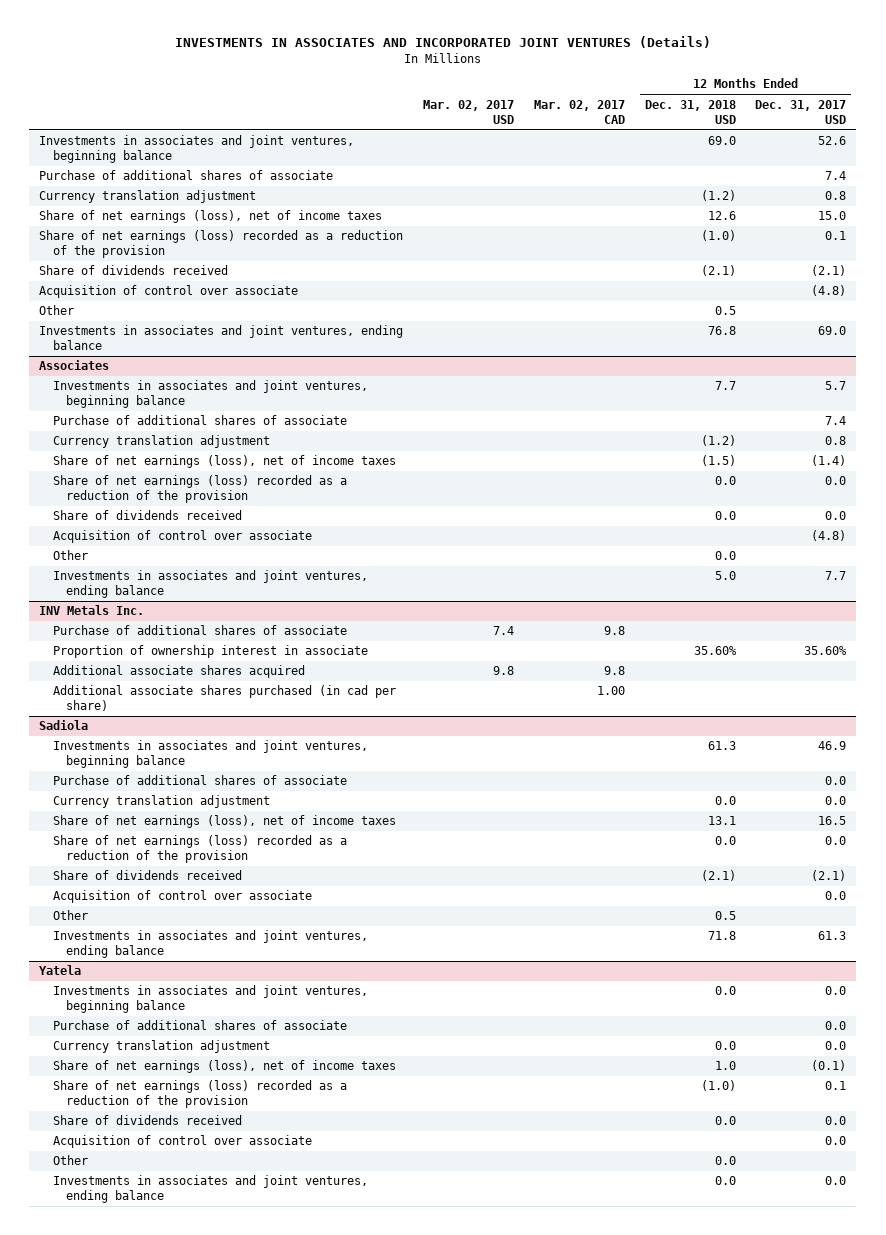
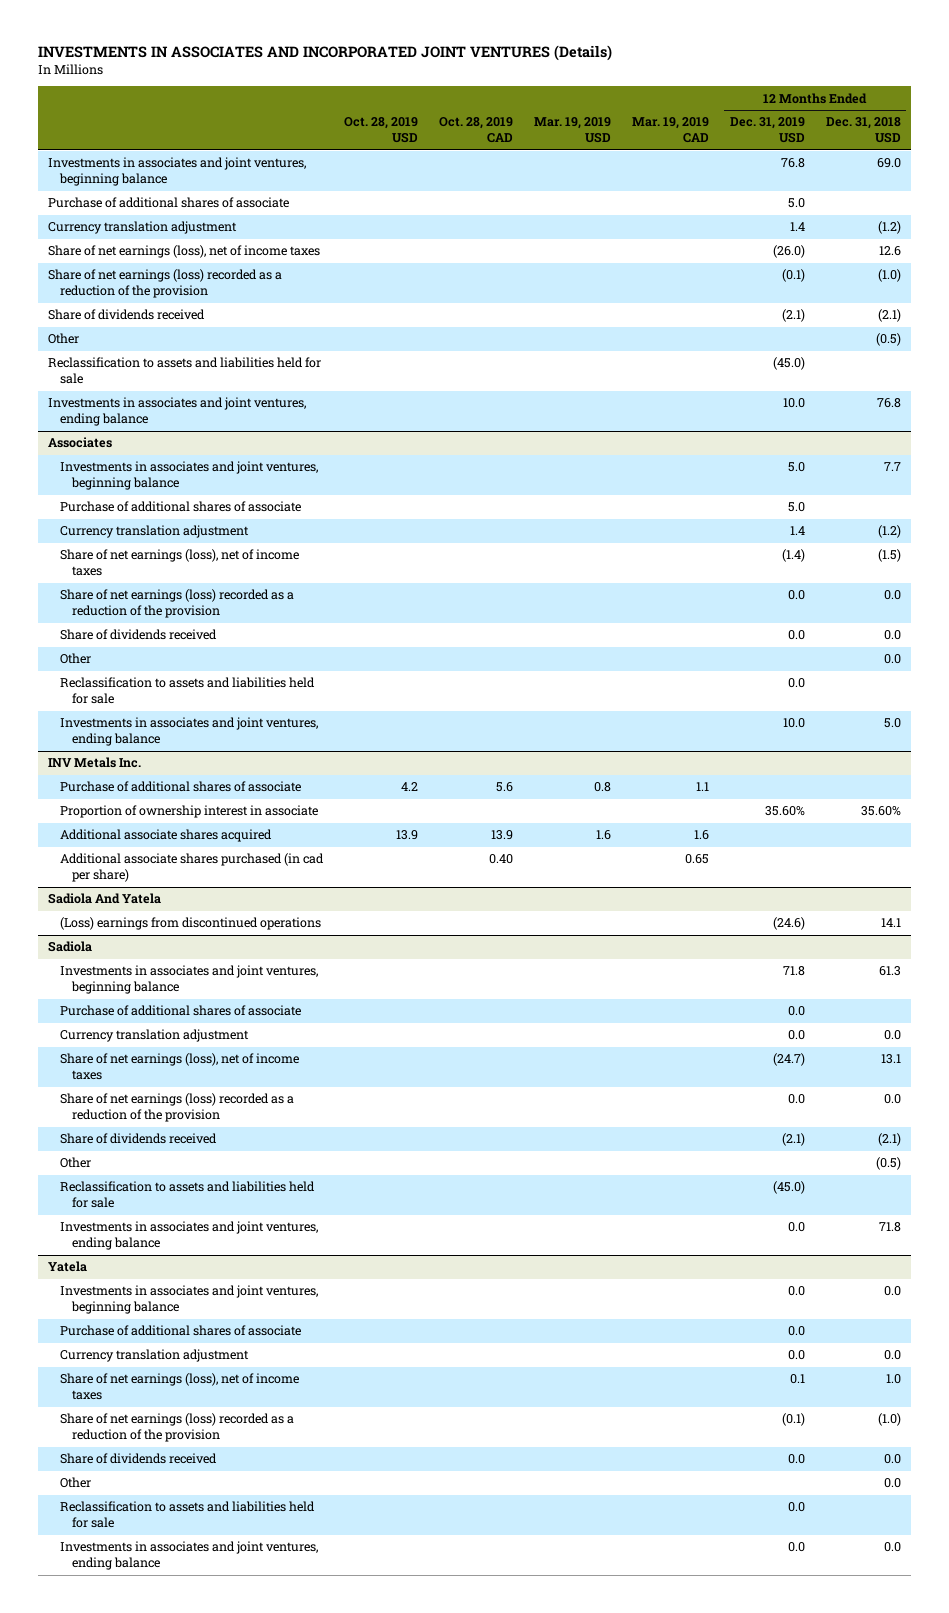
- | Mar. 02, 2017 USD | Mar. 02, 2017 CAD | 12 Months Ended Dec. 31, 2018 USD | 12 Months Ended Dec. 31, 2017 USD
+ | Oct. 28, 2019 USD | Oct. 28, 2019 CAD | Mar. 19, 2019 USD | Mar. 19, 2019 CAD | 12 Months Ended Dec. 31, 2019 USD | 12 Months Ended Dec. 31, 2018 USD
- Acquisition of control over associate | | | | (4.8)
- Other | | | 0.5 |
+ Other | | | | | | (0.5)
+ Reclassification to assets and liabilities held for sale | | | | | (45.0) |
@ Associates
- Acquisition of control over associate | | | | (4.8)
+ Reclassification to assets and liabilities held for sale | | | | | 0.0 |
+ Sadiola And Yatela
+ (Loss) earnings from discontinued operations | | | | | (24.6) | 14.1
@ Sadiola
- Acquisition of control over associate | | | | 0.0
- Other | | | 0.5 |
+ Other | | | | | | (0.5)
+ Reclassification to assets and liabilities held for sale | | | | | (45.0) |
@ Yatela
- Acquisition of control over associate | | | | 0.0
+ Reclassification to assets and liabilities held for sale | | | | | 0.0 |

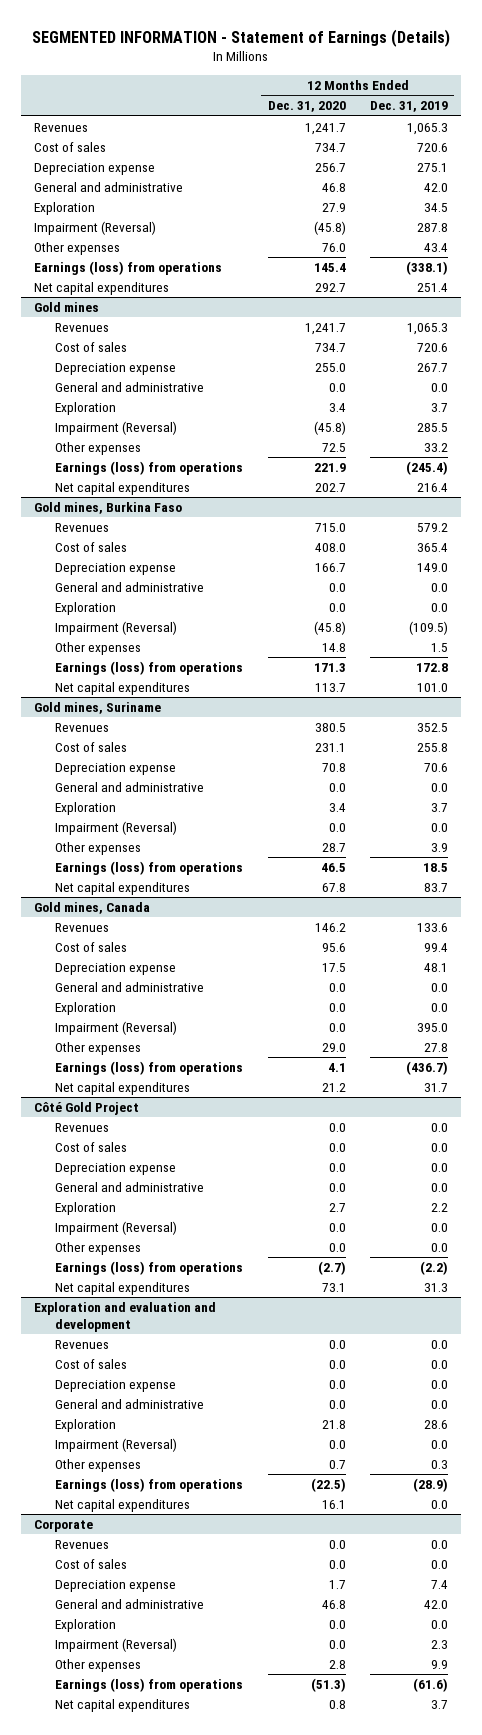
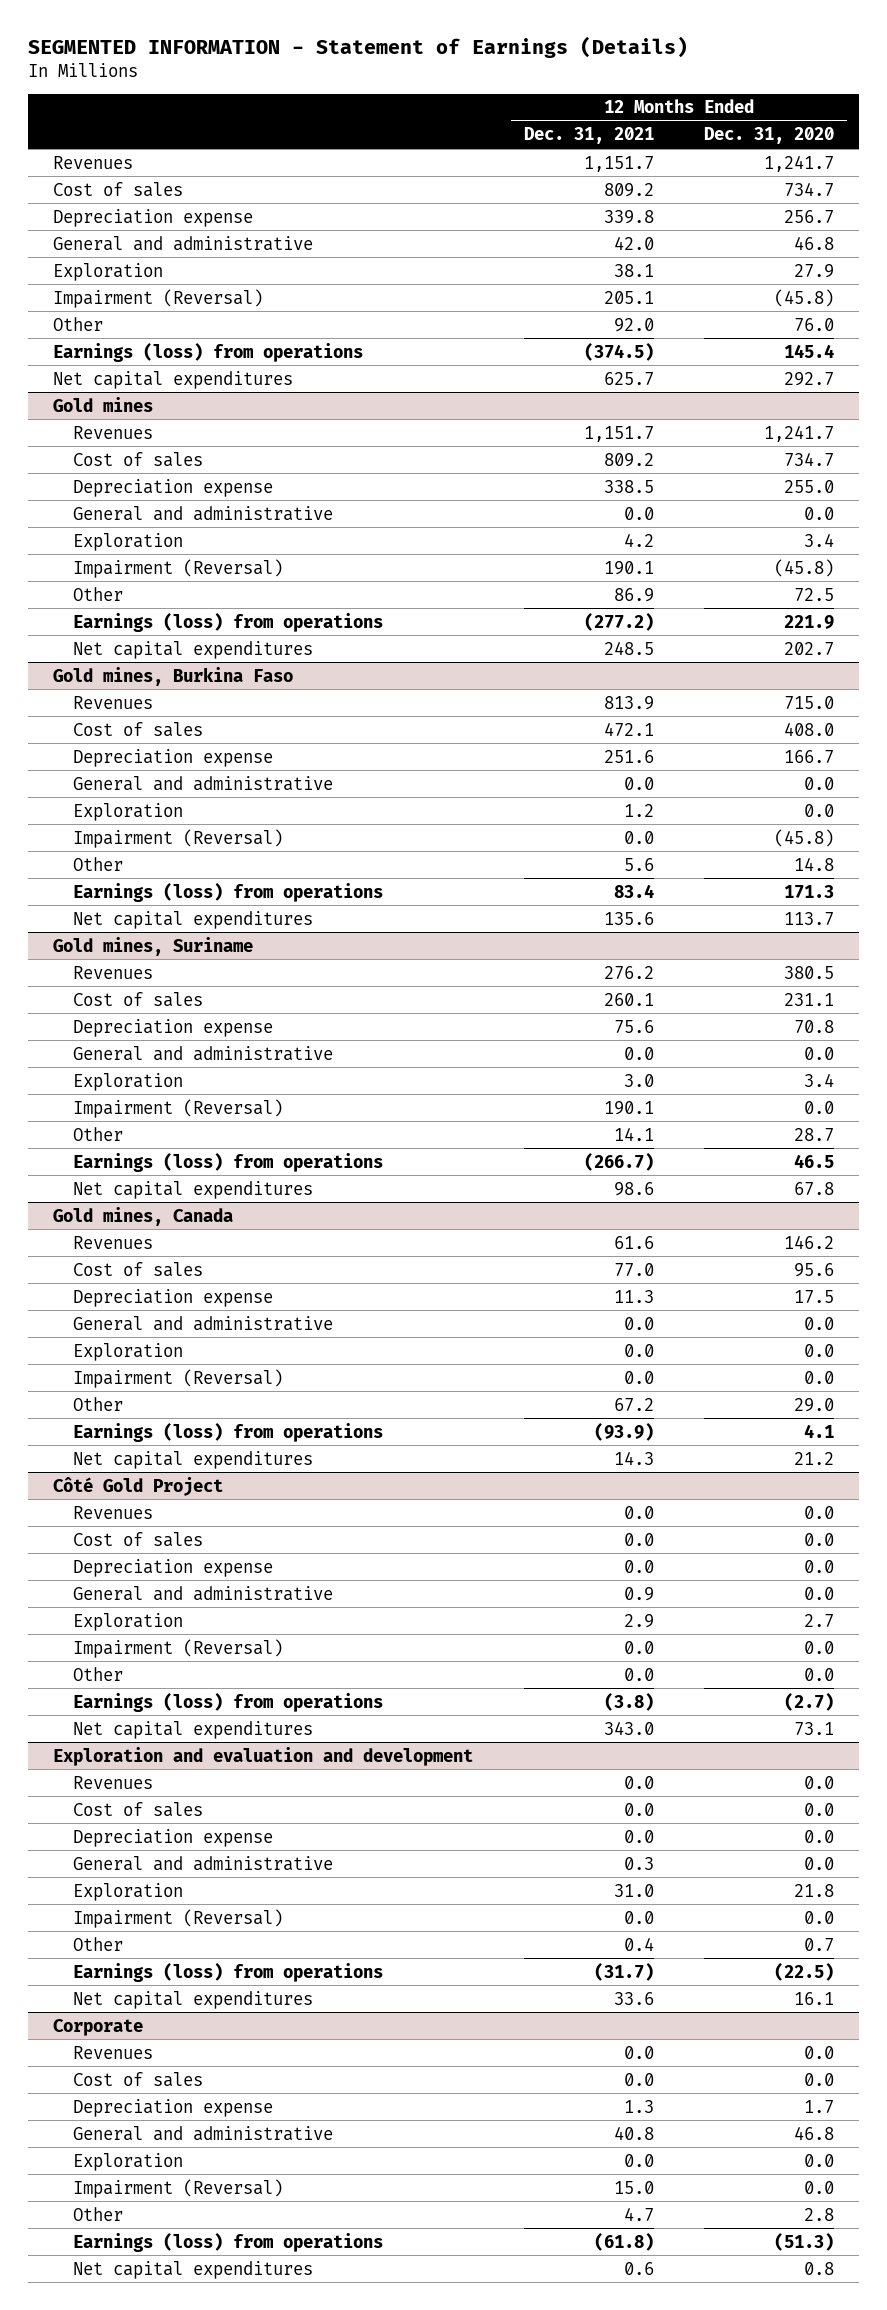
- | 12 Months Ended Dec. 31, 2020 | 12 Months Ended Dec. 31, 2019
+ | 12 Months Ended Dec. 31, 2021 | 12 Months Ended Dec. 31, 2020
- Other expenses | 76.0 | 43.4
+ Other | 92.0 | 76.0
@ Gold mines
- Other expenses | 72.5 | 33.2
+ Other | 86.9 | 72.5
@ Gold mines, Burkina Faso
- Other expenses | 14.8 | 1.5
+ Other | 5.6 | 14.8
@ Gold mines, Suriname
- Other expenses | 28.7 | 3.9
+ Other | 14.1 | 28.7
@ Gold mines, Canada
- Other expenses | 29.0 | 27.8
+ Other | 67.2 | 29.0
@ Côté Gold Project
- Other expenses | 0.0 | 0.0
+ Other | 0.0 | 0.0
@ Exploration and evaluation and development
- Other expenses | 0.7 | 0.3
+ Other | 0.4 | 0.7
@ Corporate
- Other expenses | 2.8 | 9.9
+ Other | 4.7 | 2.8

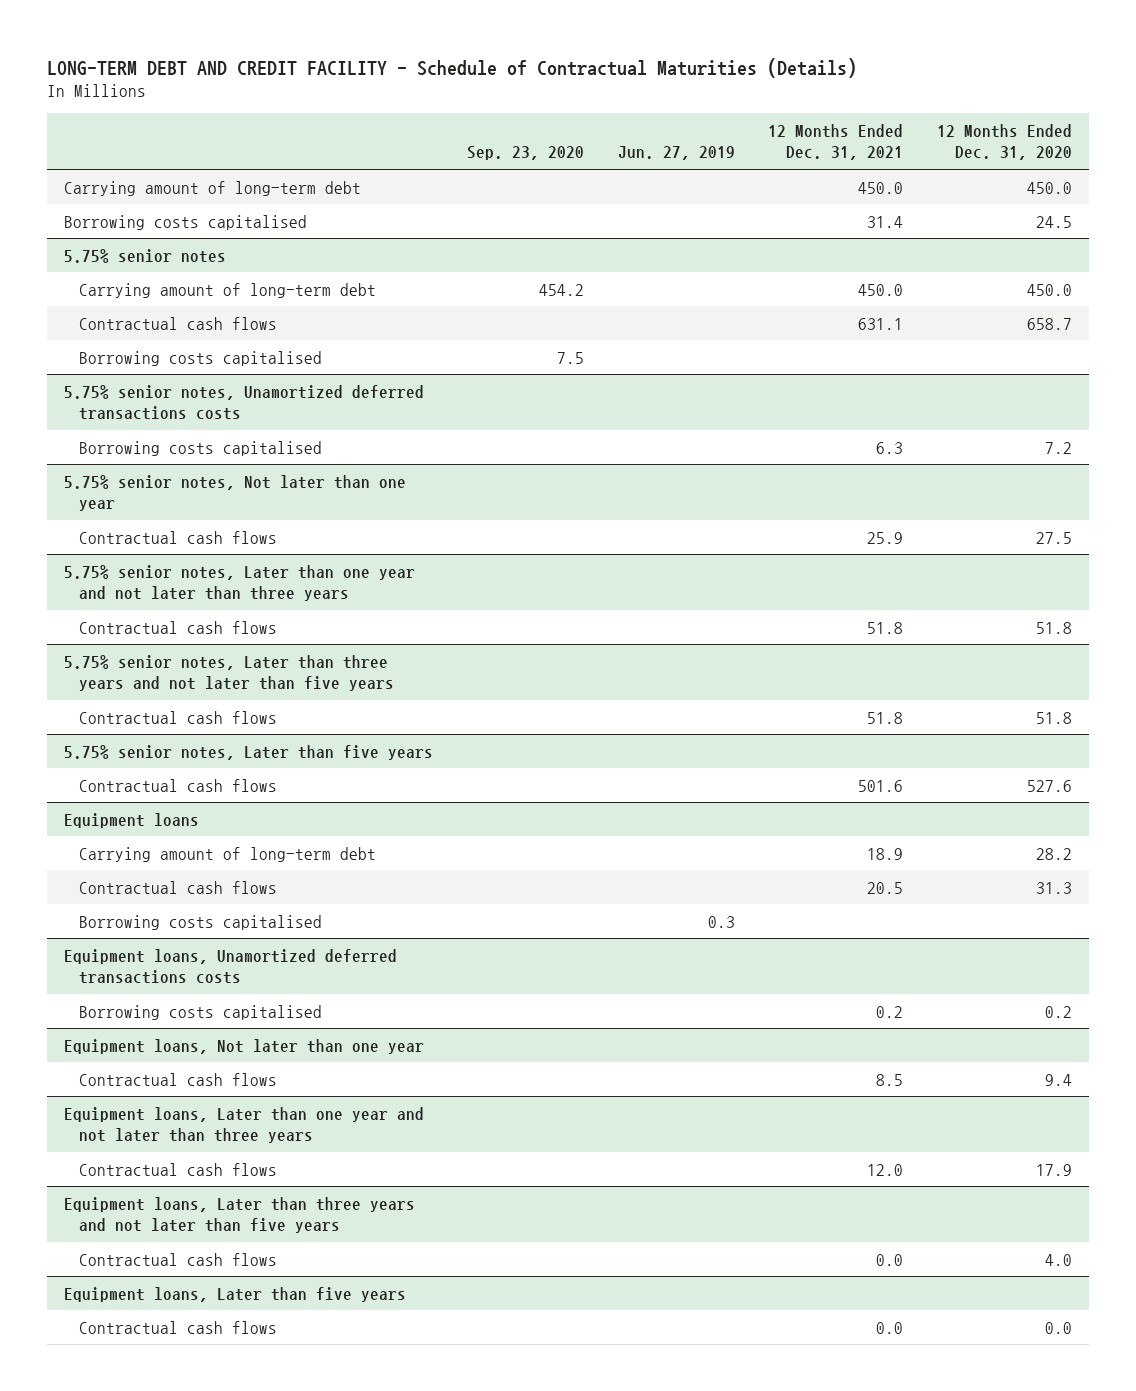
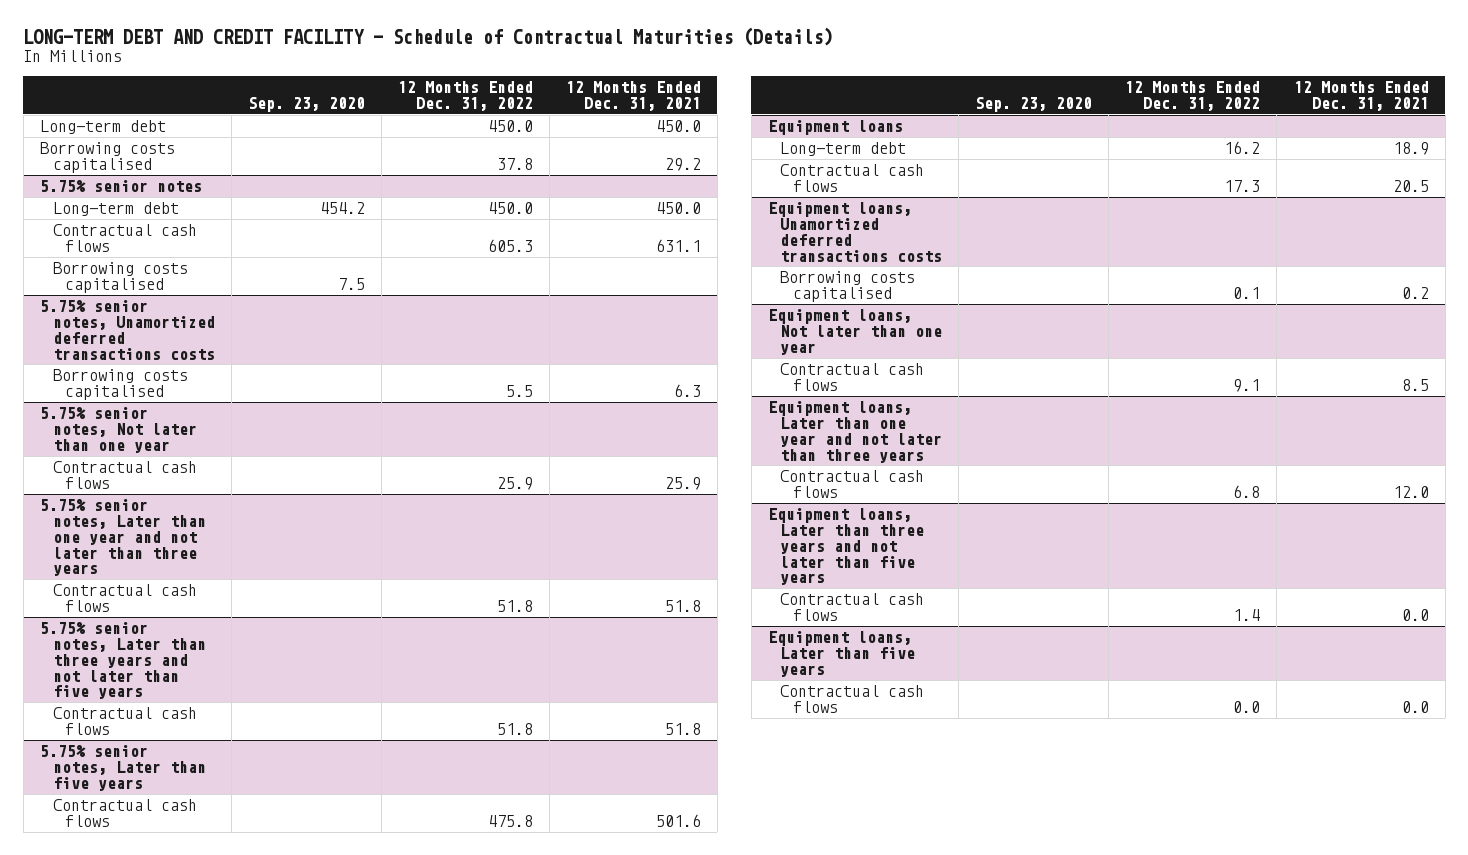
- | Sep. 23, 2020 | Jun. 27, 2019 | 12 Months Ended Dec. 31, 2021 | 12 Months Ended Dec. 31, 2020
+ | Sep. 23, 2020 | 12 Months Ended Dec. 31, 2022 | 12 Months Ended Dec. 31, 2021
- Carrying amount of long-term debt | | | 450.0 | 450.0
- Borrowing costs capitalised | | | 31.4 | 24.5
+ Long-term debt | | 450.0 | 450.0
+ Borrowing costs capitalised | | 37.8 | 29.2
@ 5.75% senior notes
- Carrying amount of long-term debt | 454.2 | | 450.0 | 450.0
+ Long-term debt | 454.2 | 450.0 | 450.0
@ Equipment loans
- Carrying amount of long-term debt | | | 18.9 | 28.2
+ Long-term debt | | 16.2 | 18.9
- Borrowing costs capitalised | | 0.3 | |

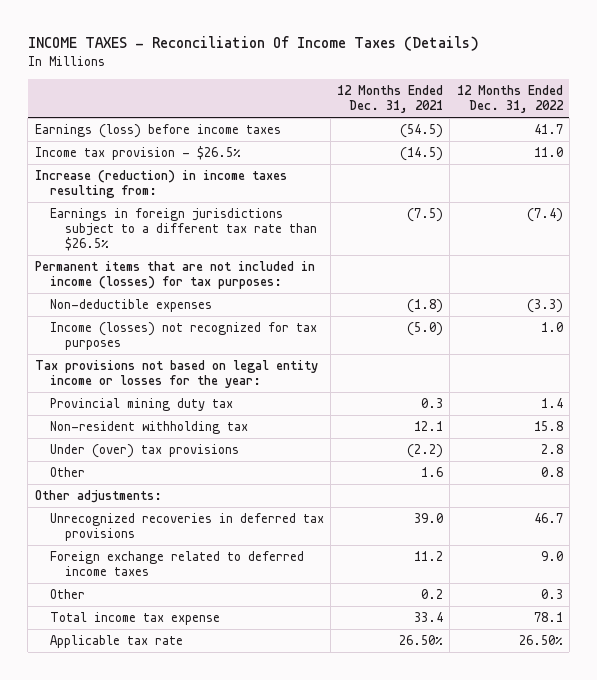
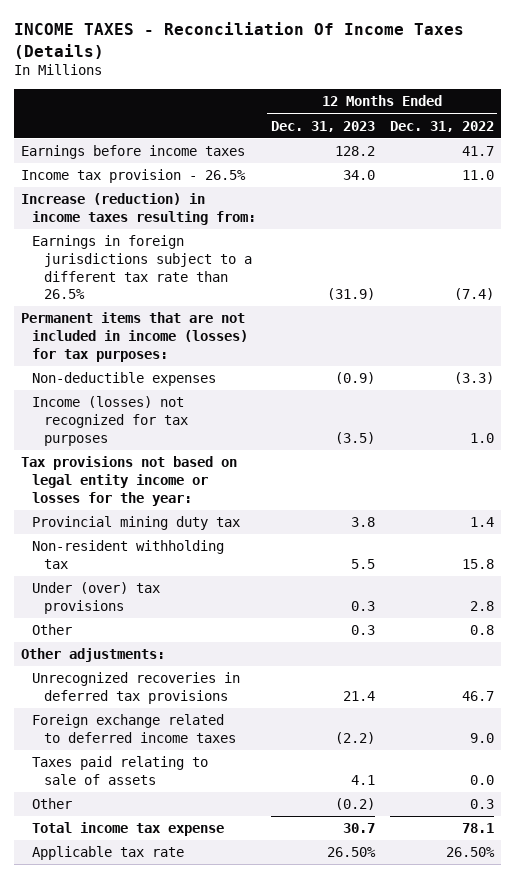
- | 12 Months Ended Dec. 31, 2021 | 12 Months Ended Dec. 31, 2022
+ | 12 Months Ended Dec. 31, 2023 | 12 Months Ended Dec. 31, 2022
- Earnings (loss) before income taxes | (54.5) | 41.7
- Income tax provision - $26.5% | (14.5) | 11.0
+ Earnings before income taxes | 128.2 | 41.7
+ Income tax provision - 26.5% | 34.0 | 11.0
- Earnings in foreign jurisdictions subject to a different tax rate than $26.5% | (7.5) | (7.4)
+ Earnings in foreign jurisdictions subject to a different tax rate than 26.5% | (31.9) | (7.4)
+ Taxes paid relating to sale of assets | 4.1 | 0.0

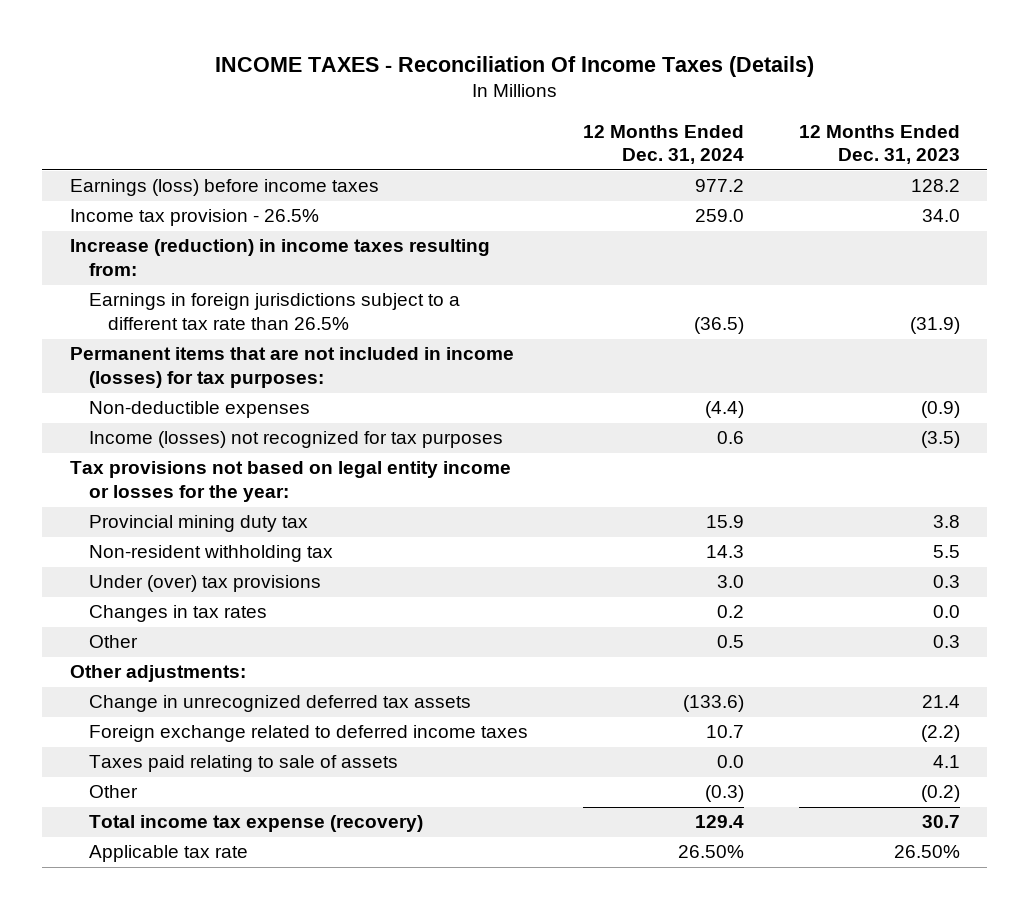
- | 12 Months Ended Dec. 31, 2023 | 12 Months Ended Dec. 31, 2022
+ | 12 Months Ended Dec. 31, 2024 | 12 Months Ended Dec. 31, 2023
- Earnings before income taxes | 128.2 | 41.7
+ Earnings (loss) before income taxes | 977.2 | 128.2
+ Changes in tax rates | 0.2 | 0.0
- Unrecognized recoveries in deferred tax provisions | 21.4 | 46.7
+ Change in unrecognized deferred tax assets | (133.6) | 21.4
- Total income tax expense | 30.7 | 78.1
+ Total income tax expense (recovery) | 129.4 | 30.7

